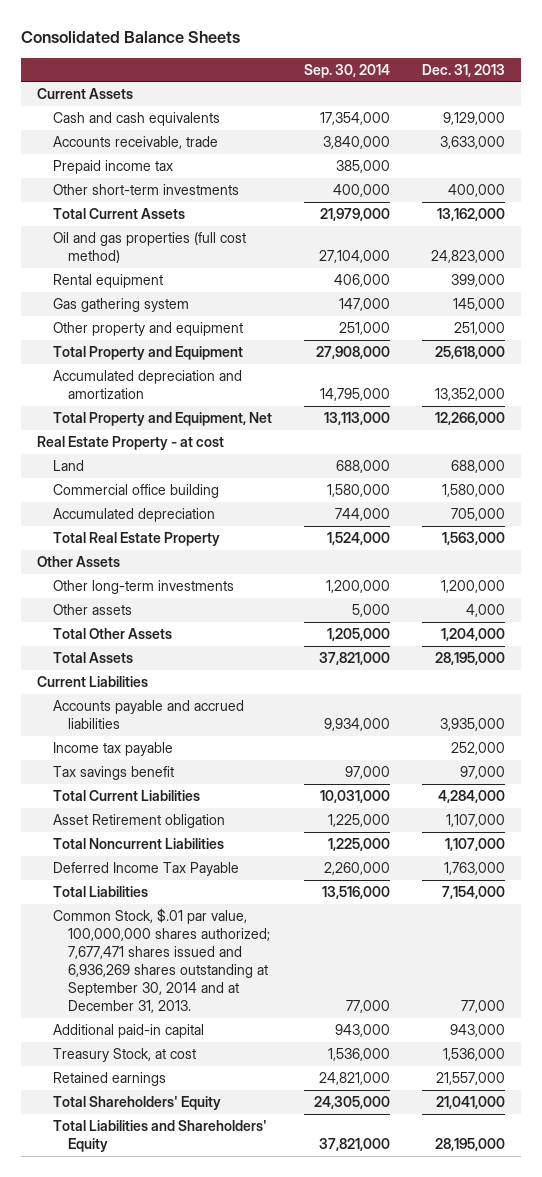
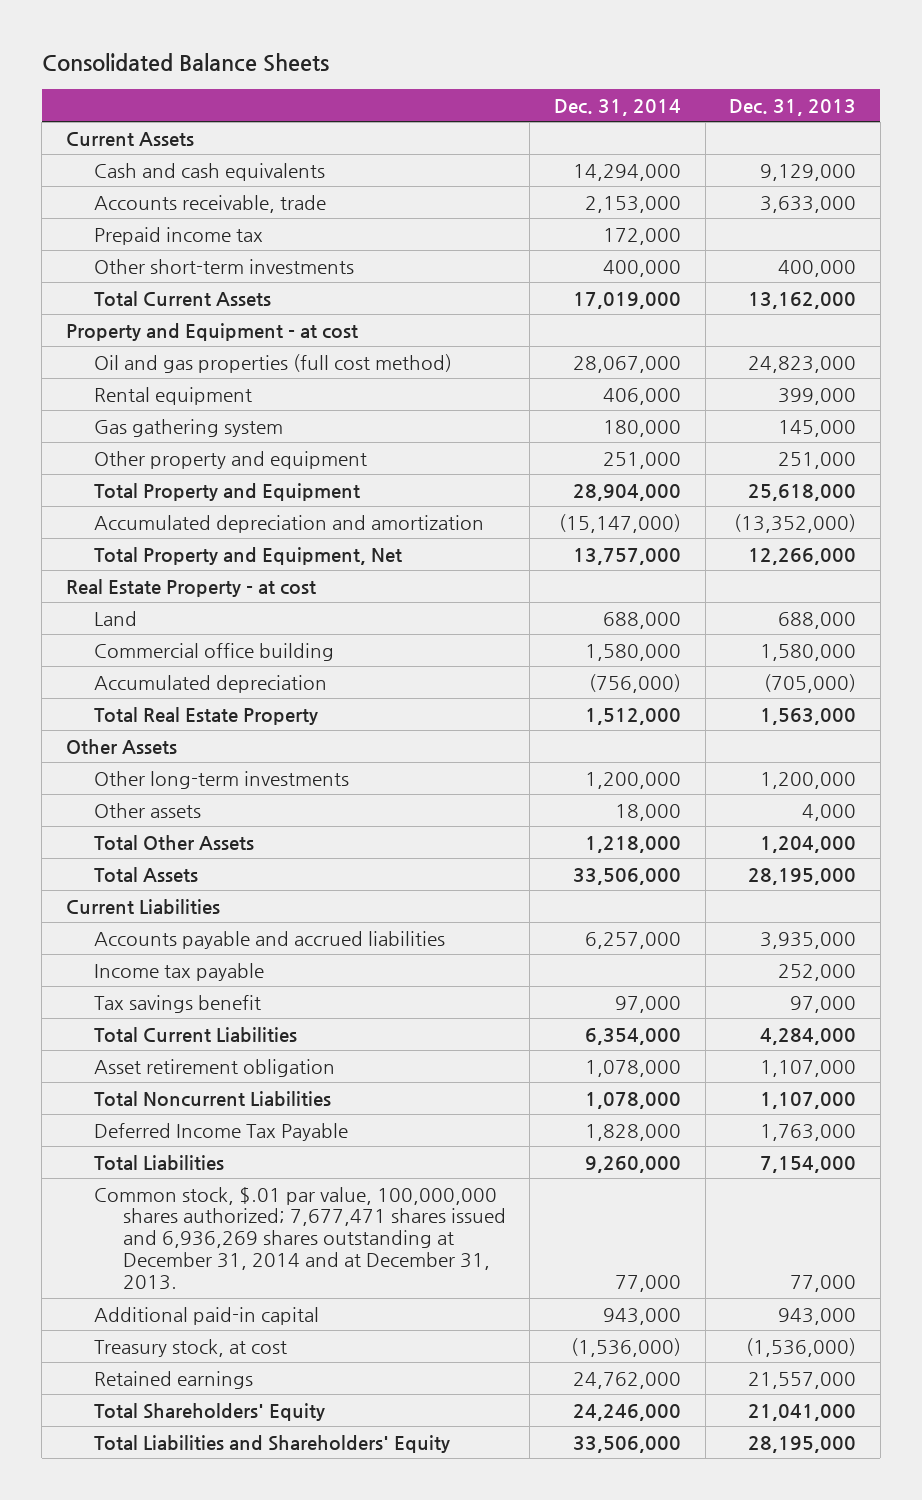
- | Sep. 30, 2014 | Dec. 31, 2013
+ | Dec. 31, 2014 | Dec. 31, 2013
+ Property and Equipment - at cost
- Accumulated depreciation and amortization | 14,795,000 | 13,352,000
+ Accumulated depreciation and amortization | (15,147,000) | (13,352,000)
- Accumulated depreciation | 744,000 | 705,000
+ Accumulated depreciation | (756,000) | (705,000)
- Asset Retirement obligation | 1,225,000 | 1,107,000
+ Asset retirement obligation | 1,078,000 | 1,107,000
- Common Stock, $.01 par value, 100,000,000 shares authorized; 7,677,471 shares issued and 6,936,269 shares outstanding at September 30, 2014 and at December 31, 2013. | 77,000 | 77,000
+ Common stock, $.01 par value, 100,000,000 shares authorized; 7,677,471 shares issued and 6,936,269 shares outstanding at December 31, 2014 and at December 31, 2013. | 77,000 | 77,000
- Treasury Stock, at cost | 1,536,000 | 1,536,000
+ Treasury stock, at cost | (1,536,000) | (1,536,000)

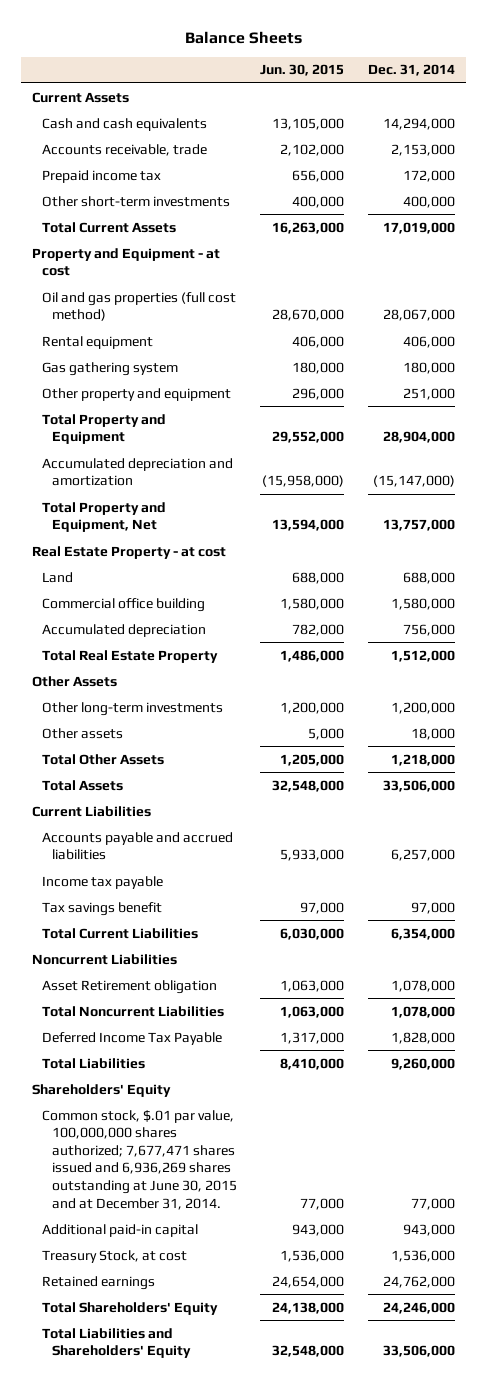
- Consolidated Balance Sheets
+ Balance Sheets
- | Dec. 31, 2014 | Dec. 31, 2013
+ | Jun. 30, 2015 | Dec. 31, 2014
- Accumulated depreciation | (756,000) | (705,000)
+ Accumulated depreciation | 782,000 | 756,000
- Asset retirement obligation | 1,078,000 | 1,107,000
+ Noncurrent Liabilities
+ Asset Retirement obligation | 1,063,000 | 1,078,000
- Common stock, $.01 par value, 100,000,000 shares authorized; 7,677,471 shares issued and 6,936,269 shares outstanding at December 31, 2014 and at December 31, 2013. | 77,000 | 77,000
+ Shareholders' Equity
+ Common stock, $.01 par value, 100,000,000 shares authorized; 7,677,471 shares issued and 6,936,269 shares outstanding at June 30, 2015 and at December 31, 2014. | 77,000 | 77,000
- Treasury stock, at cost | (1,536,000) | (1,536,000)
+ Treasury Stock, at cost | 1,536,000 | 1,536,000

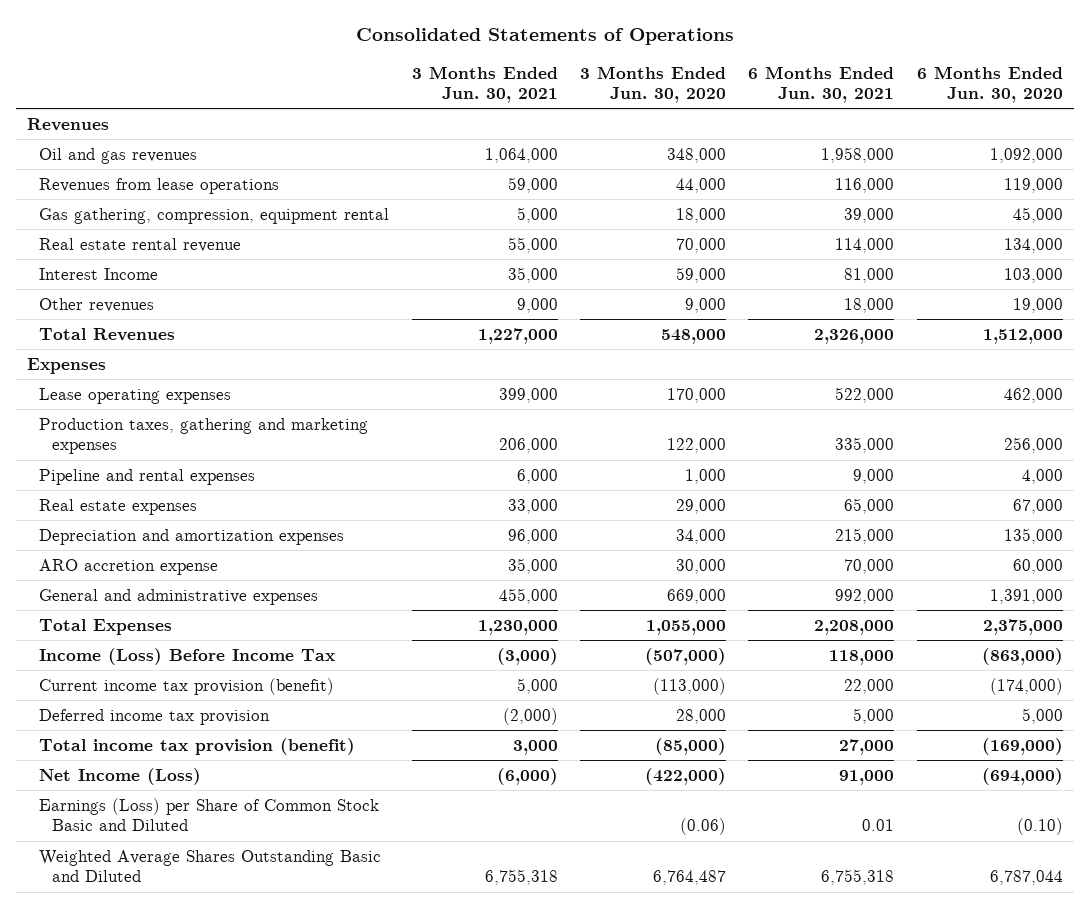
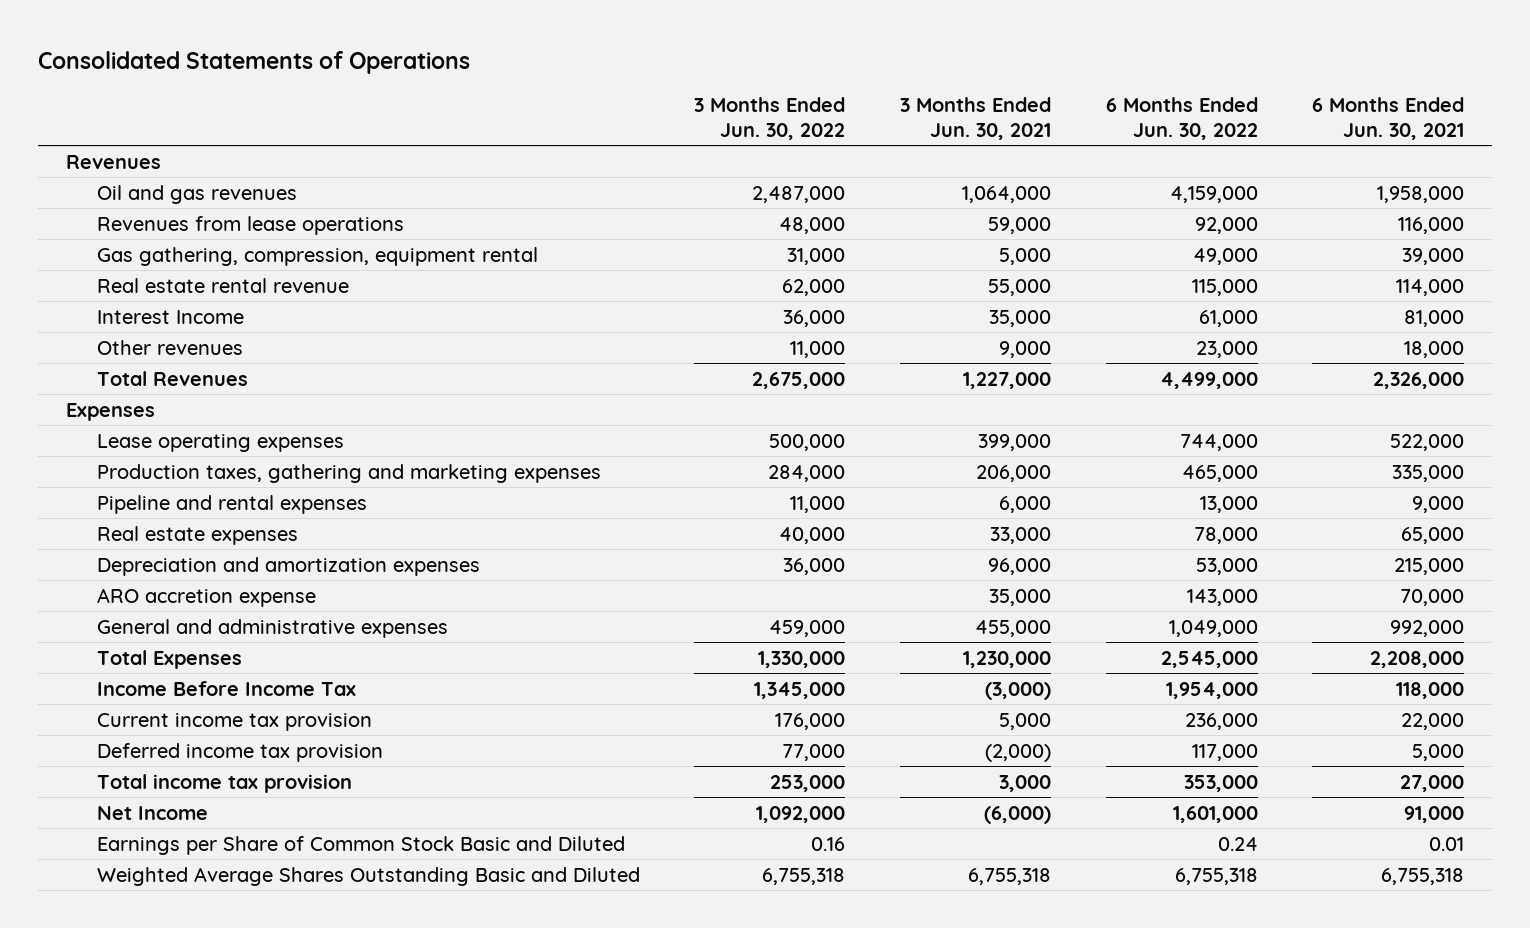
- | 3 Months Ended Jun. 30, 2021 | 3 Months Ended Jun. 30, 2020 | 6 Months Ended Jun. 30, 2021 | 6 Months Ended Jun. 30, 2020
+ | 3 Months Ended Jun. 30, 2022 | 3 Months Ended Jun. 30, 2021 | 6 Months Ended Jun. 30, 2022 | 6 Months Ended Jun. 30, 2021
- Income (Loss) Before Income Tax | (3,000) | (507,000) | 118,000 | (863,000)
- Current income tax provision (benefit) | 5,000 | (113,000) | 22,000 | (174,000)
+ Income Before Income Tax | 1,345,000 | (3,000) | 1,954,000 | 118,000
+ Current income tax provision | 176,000 | 5,000 | 236,000 | 22,000
- Total income tax provision (benefit) | 3,000 | (85,000) | 27,000 | (169,000)
- Net Income (Loss) | (6,000) | (422,000) | 91,000 | (694,000)
- Earnings (Loss) per Share of Common Stock Basic and Diluted | | (0.06) | 0.01 | (0.10)
+ Total income tax provision | 253,000 | 3,000 | 353,000 | 27,000
+ Net Income | 1,092,000 | (6,000) | 1,601,000 | 91,000
+ Earnings per Share of Common Stock Basic and Diluted | 0.16 | | 0.24 | 0.01

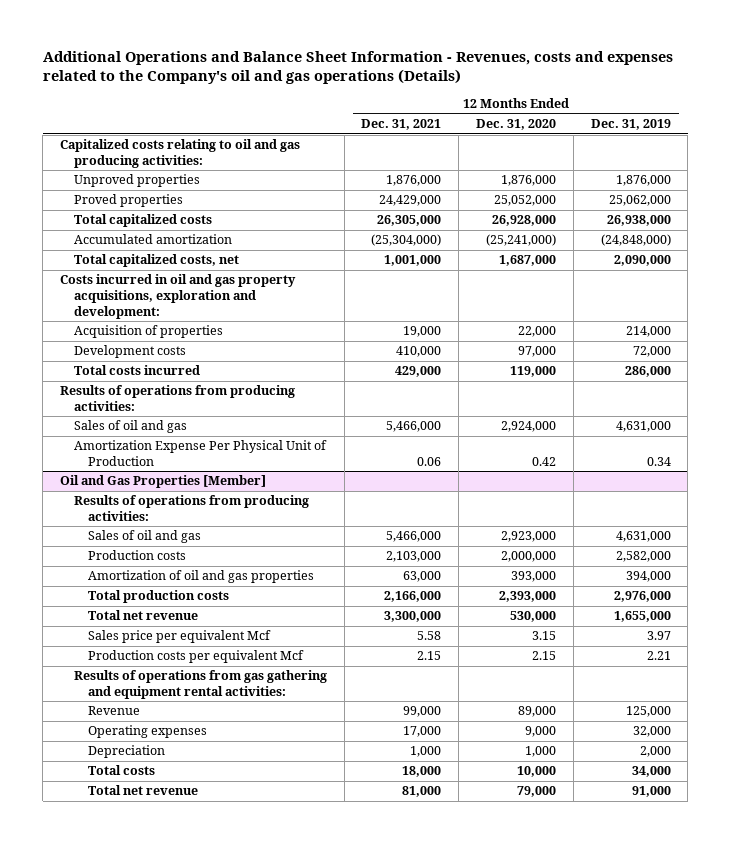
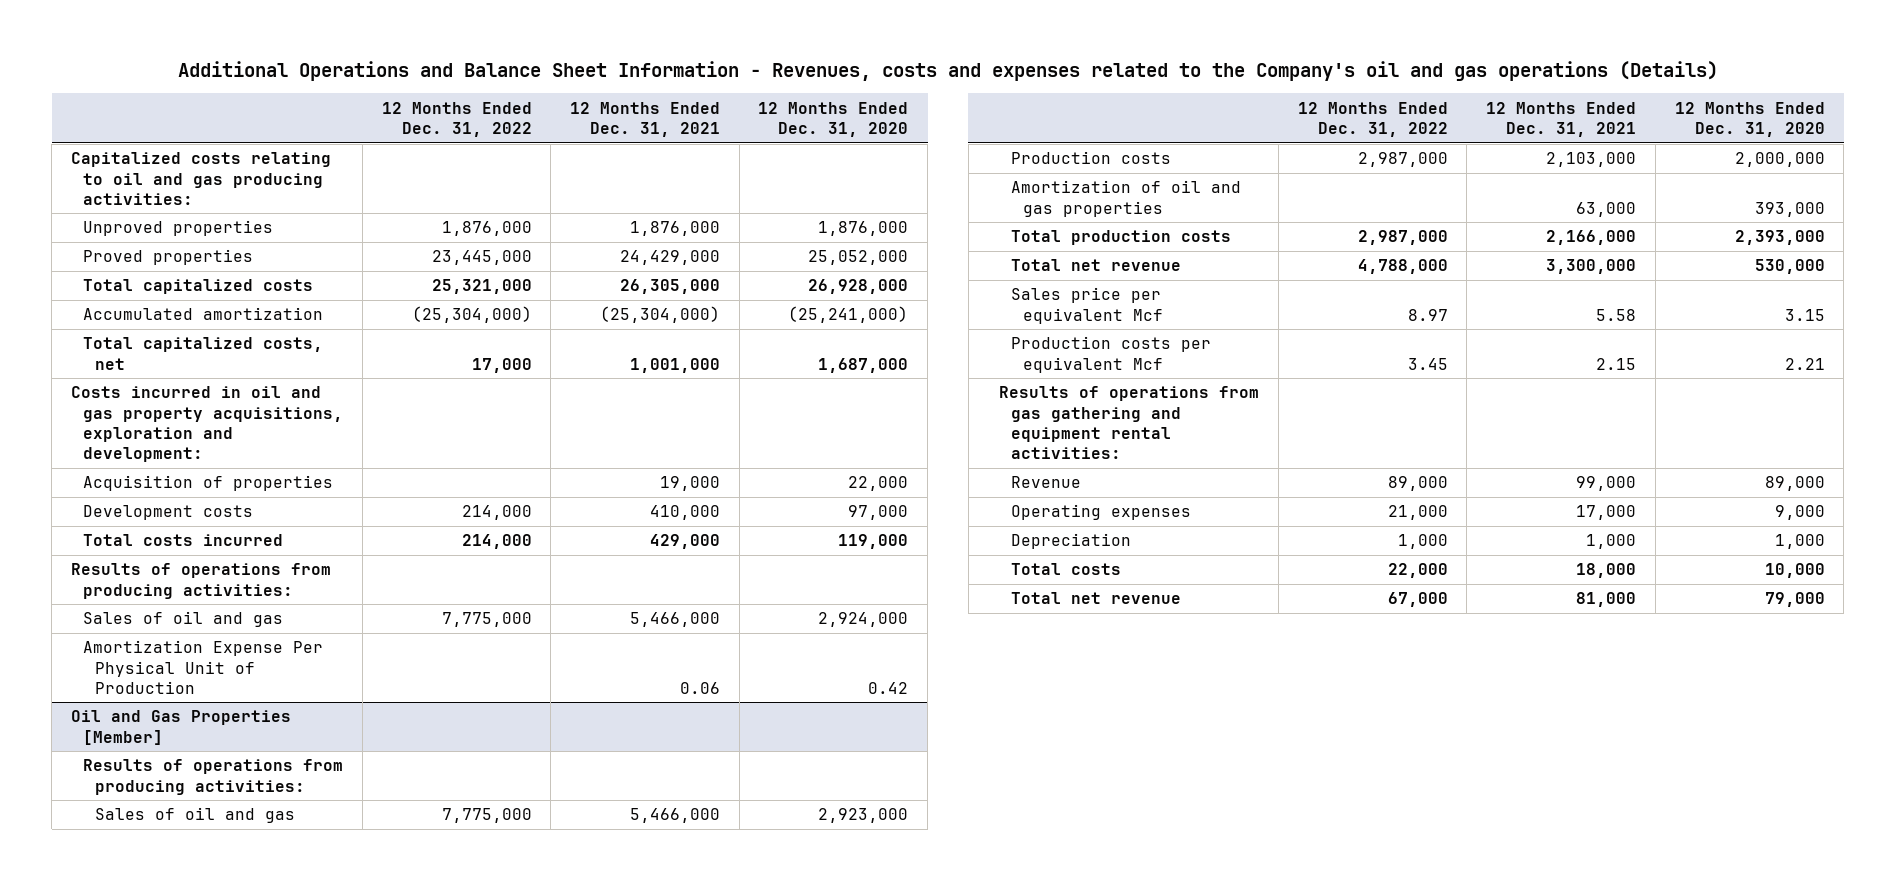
- | 12 Months Ended Dec. 31, 2021 | 12 Months Ended Dec. 31, 2020 | 12 Months Ended Dec. 31, 2019
+ | 12 Months Ended Dec. 31, 2022 | 12 Months Ended Dec. 31, 2021 | 12 Months Ended Dec. 31, 2020
@ Oil and Gas Properties [Member]
- Production costs per equivalent Mcf | 2.15 | 2.15 | 2.21
+ Production costs per equivalent Mcf | 3.45 | 2.15 | 2.21

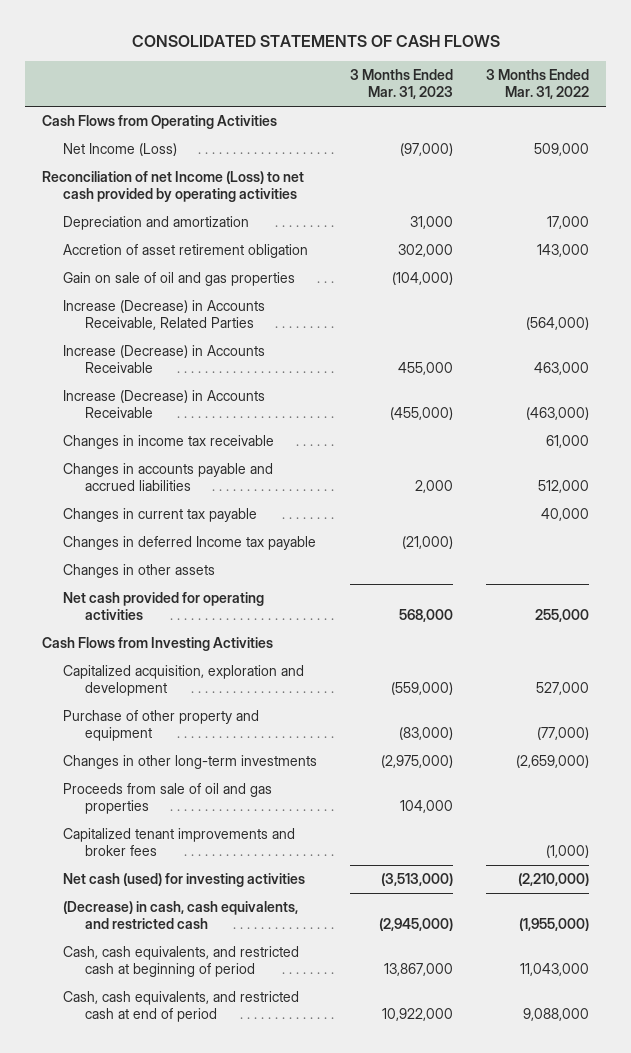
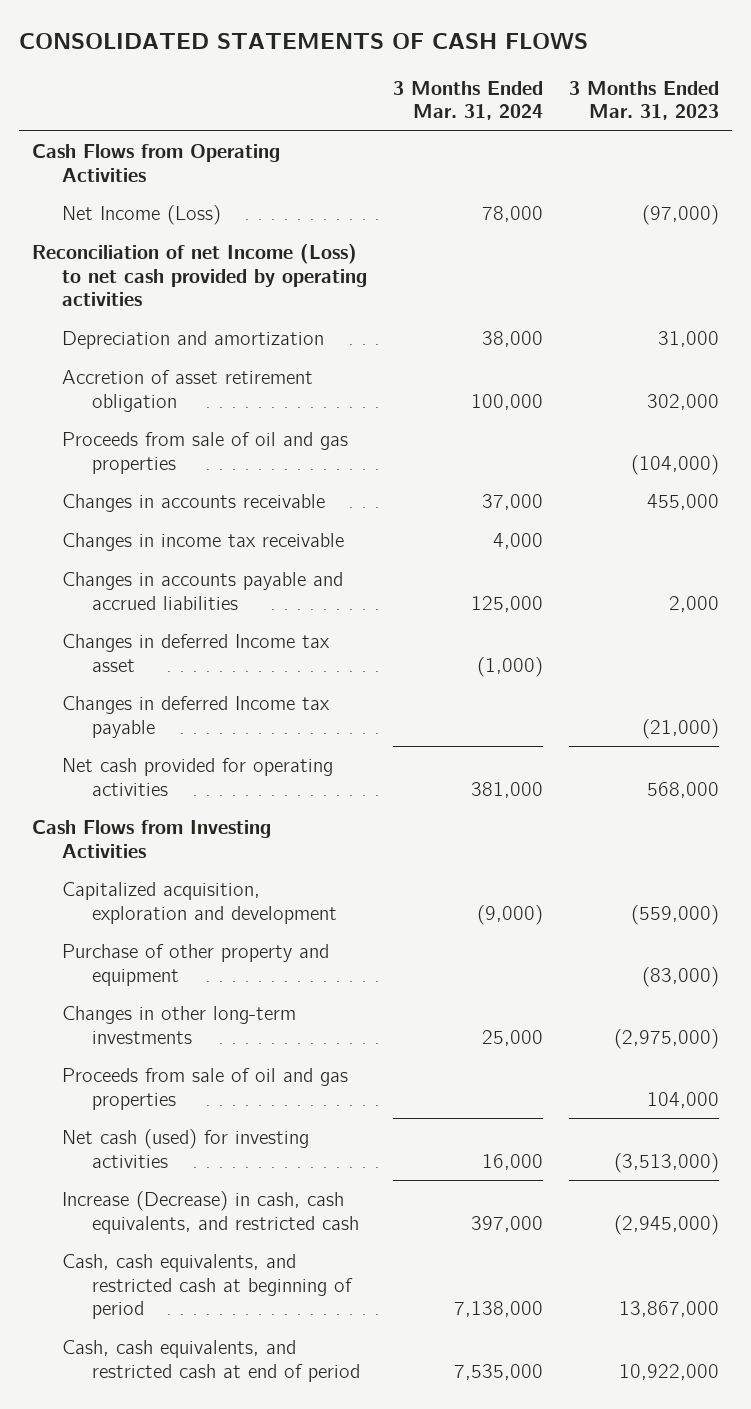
- | 3 Months Ended Mar. 31, 2023 | 3 Months Ended Mar. 31, 2022
+ | 3 Months Ended Mar. 31, 2024 | 3 Months Ended Mar. 31, 2023
- Gain on sale of oil and gas properties | (104,000) |
- Increase (Decrease) in Accounts Receivable, Related Parties | | (564,000)
- Increase (Decrease) in Accounts Receivable | 455,000 | 463,000
- Increase (Decrease) in Accounts Receivable | (455,000) | (463,000)
+ Proceeds from sale of oil and gas properties | | (104,000)
+ Changes in accounts receivable | 37,000 | 455,000
- Changes in current tax payable | | 40,000
+ Changes in deferred Income tax asset | (1,000) |
- Changes in other assets
- Capitalized tenant improvements and broker fees | | (1,000)
- (Decrease) in cash, cash equivalents, and restricted cash | (2,945,000) | (1,955,000)
+ Increase (Decrease) in cash, cash equivalents, and restricted cash | 397,000 | (2,945,000)

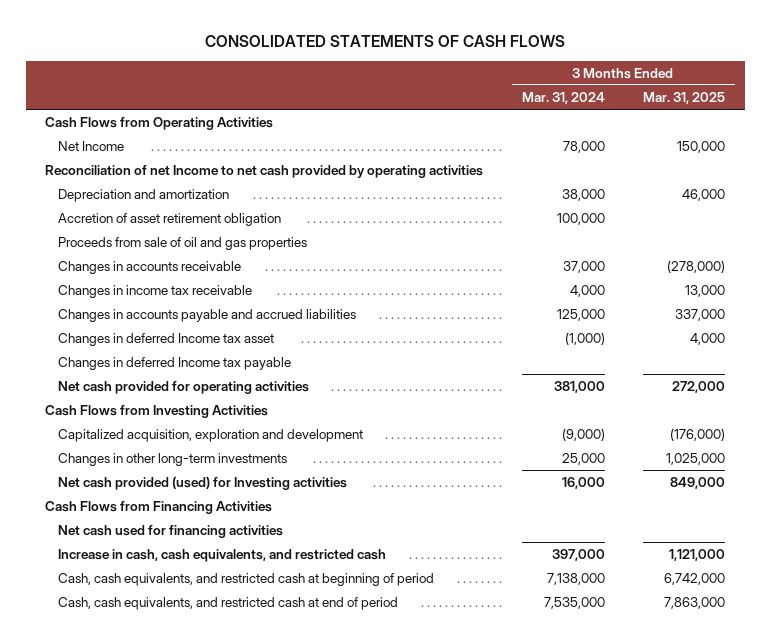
- | 3 Months Ended Mar. 31, 2024 | 3 Months Ended Mar. 31, 2023
+ | 3 Months Ended Mar. 31, 2024 | 3 Months Ended Mar. 31, 2025
- Net Income (Loss) | 78,000 | (97,000)
- Reconciliation of net Income (Loss) to net cash provided by operating activities
+ Net Income | 78,000 | 150,000
+ Reconciliation of net Income to net cash provided by operating activities
- Purchase of other property and equipment | | (83,000)
- Proceeds from sale of oil and gas properties | | 104,000
- Net cash (used) for investing activities | 16,000 | (3,513,000)
- Increase (Decrease) in cash, cash equivalents, and restricted cash | 397,000 | (2,945,000)
+ Net cash provided (used) for Investing activities | 16,000 | 849,000
+ Cash Flows from Financing Activities
+ Net cash used for financing activities
+ Increase in cash, cash equivalents, and restricted cash | 397,000 | 1,121,000

